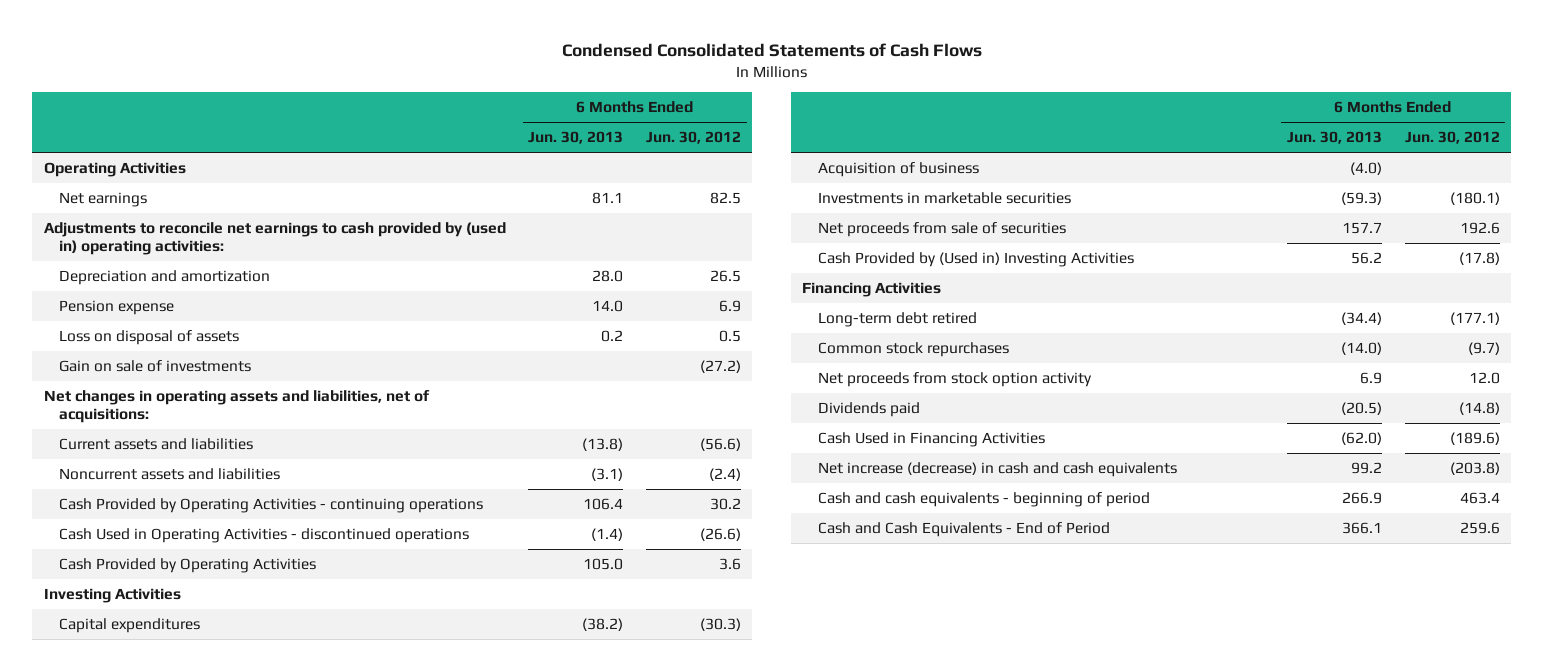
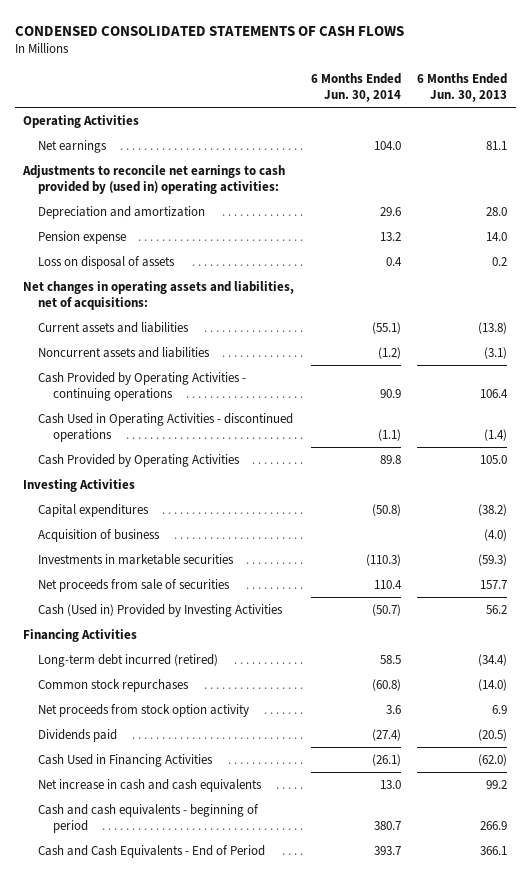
- Condensed Consolidated Statements of Cash Flows
+ CONDENSED CONSOLIDATED STATEMENTS OF CASH FLOWS
- | 6 Months Ended Jun. 30, 2013 | 6 Months Ended Jun. 30, 2012
+ | 6 Months Ended Jun. 30, 2014 | 6 Months Ended Jun. 30, 2013
- Gain on sale of investments | | (27.2)
- Cash Provided by (Used in) Investing Activities | 56.2 | (17.8)
+ Cash (Used in) Provided by Investing Activities | (50.7) | 56.2
- Long-term debt retired | (34.4) | (177.1)
+ Long-term debt incurred (retired) | 58.5 | (34.4)
- Net increase (decrease) in cash and cash equivalents | 99.2 | (203.8)
+ Net increase in cash and cash equivalents | 13.0 | 99.2

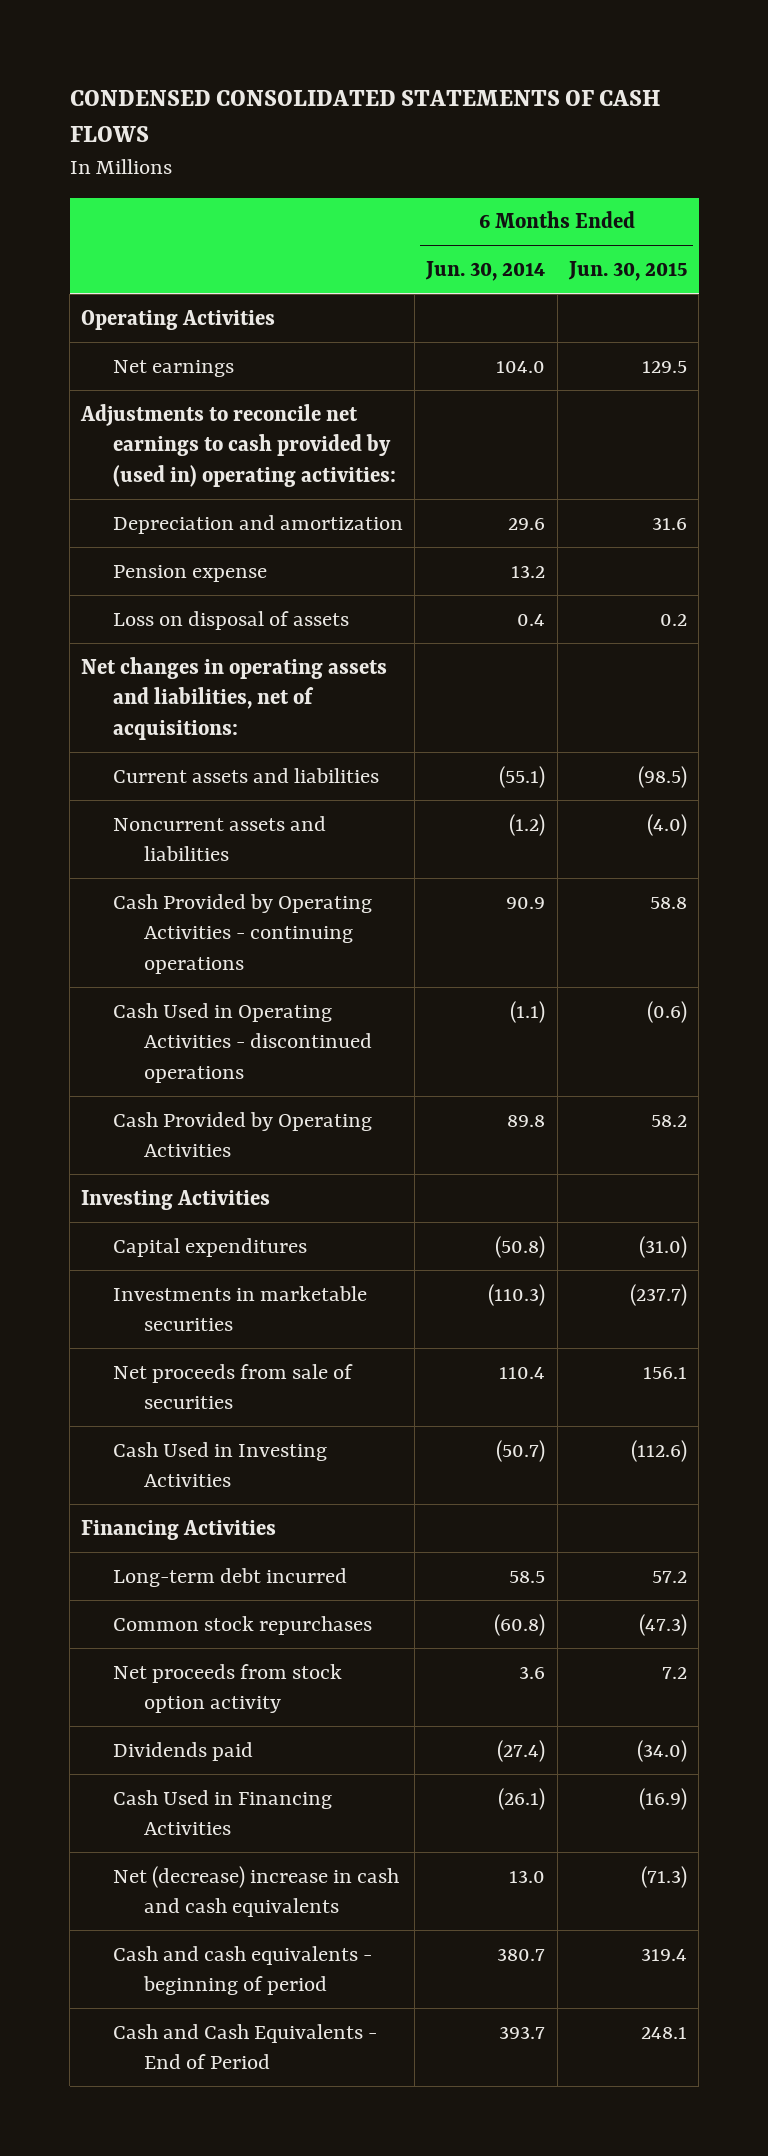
- | 6 Months Ended Jun. 30, 2014 | 6 Months Ended Jun. 30, 2013
+ | 6 Months Ended Jun. 30, 2014 | 6 Months Ended Jun. 30, 2015
- Acquisition of business | | (4.0)
- Cash (Used in) Provided by Investing Activities | (50.7) | 56.2
+ Cash Used in Investing Activities | (50.7) | (112.6)
- Long-term debt incurred (retired) | 58.5 | (34.4)
+ Long-term debt incurred | 58.5 | 57.2
- Net increase in cash and cash equivalents | 13.0 | 99.2
+ Net (decrease) increase in cash and cash equivalents | 13.0 | (71.3)

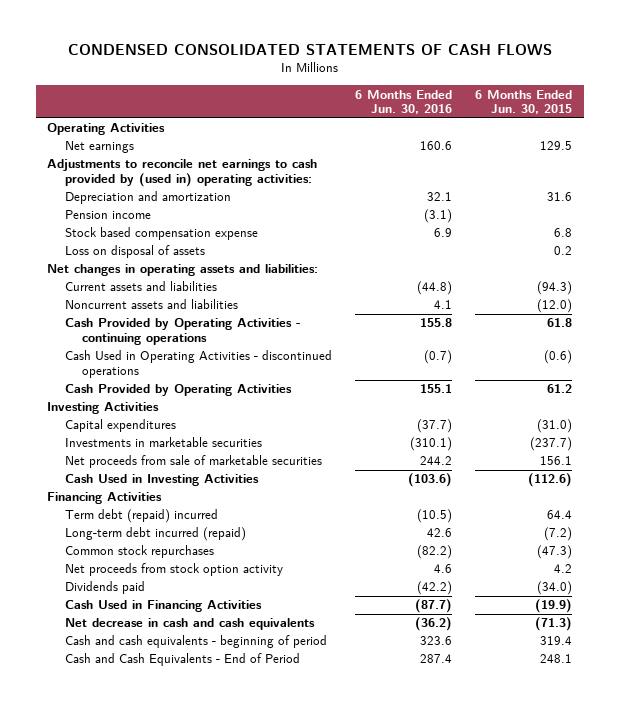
- | 6 Months Ended Jun. 30, 2014 | 6 Months Ended Jun. 30, 2015
+ | 6 Months Ended Jun. 30, 2016 | 6 Months Ended Jun. 30, 2015
- Pension expense | 13.2 |
+ Pension income | (3.1) |
+ Stock based compensation expense | 6.9 | 6.8
- Net changes in operating assets and liabilities, net of acquisitions:
- Current assets and liabilities | (55.1) | (98.5)
- Noncurrent assets and liabilities | (1.2) | (4.0)
- Cash Provided by Operating Activities - continuing operations | 90.9 | 58.8
+ Net changes in operating assets and liabilities:
+ Current assets and liabilities | (44.8) | (94.3)
+ Noncurrent assets and liabilities | 4.1 | (12.0)
+ Cash Provided by Operating Activities - continuing operations | 155.8 | 61.8
- Cash Provided by Operating Activities | 89.8 | 58.2
+ Cash Provided by Operating Activities | 155.1 | 61.2
- Net proceeds from sale of securities | 110.4 | 156.1
+ Net proceeds from sale of marketable securities | 244.2 | 156.1
- Long-term debt incurred | 58.5 | 57.2
+ Term debt (repaid) incurred | (10.5) | 64.4
+ Long-term debt incurred (repaid) | 42.6 | (7.2)
- Net proceeds from stock option activity | 3.6 | 7.2
+ Net proceeds from stock option activity | 4.6 | 4.2
- Cash Used in Financing Activities | (26.1) | (16.9)
- Net (decrease) increase in cash and cash equivalents | 13.0 | (71.3)
+ Cash Used in Financing Activities | (87.7) | (19.9)
+ Net decrease in cash and cash equivalents | (36.2) | (71.3)

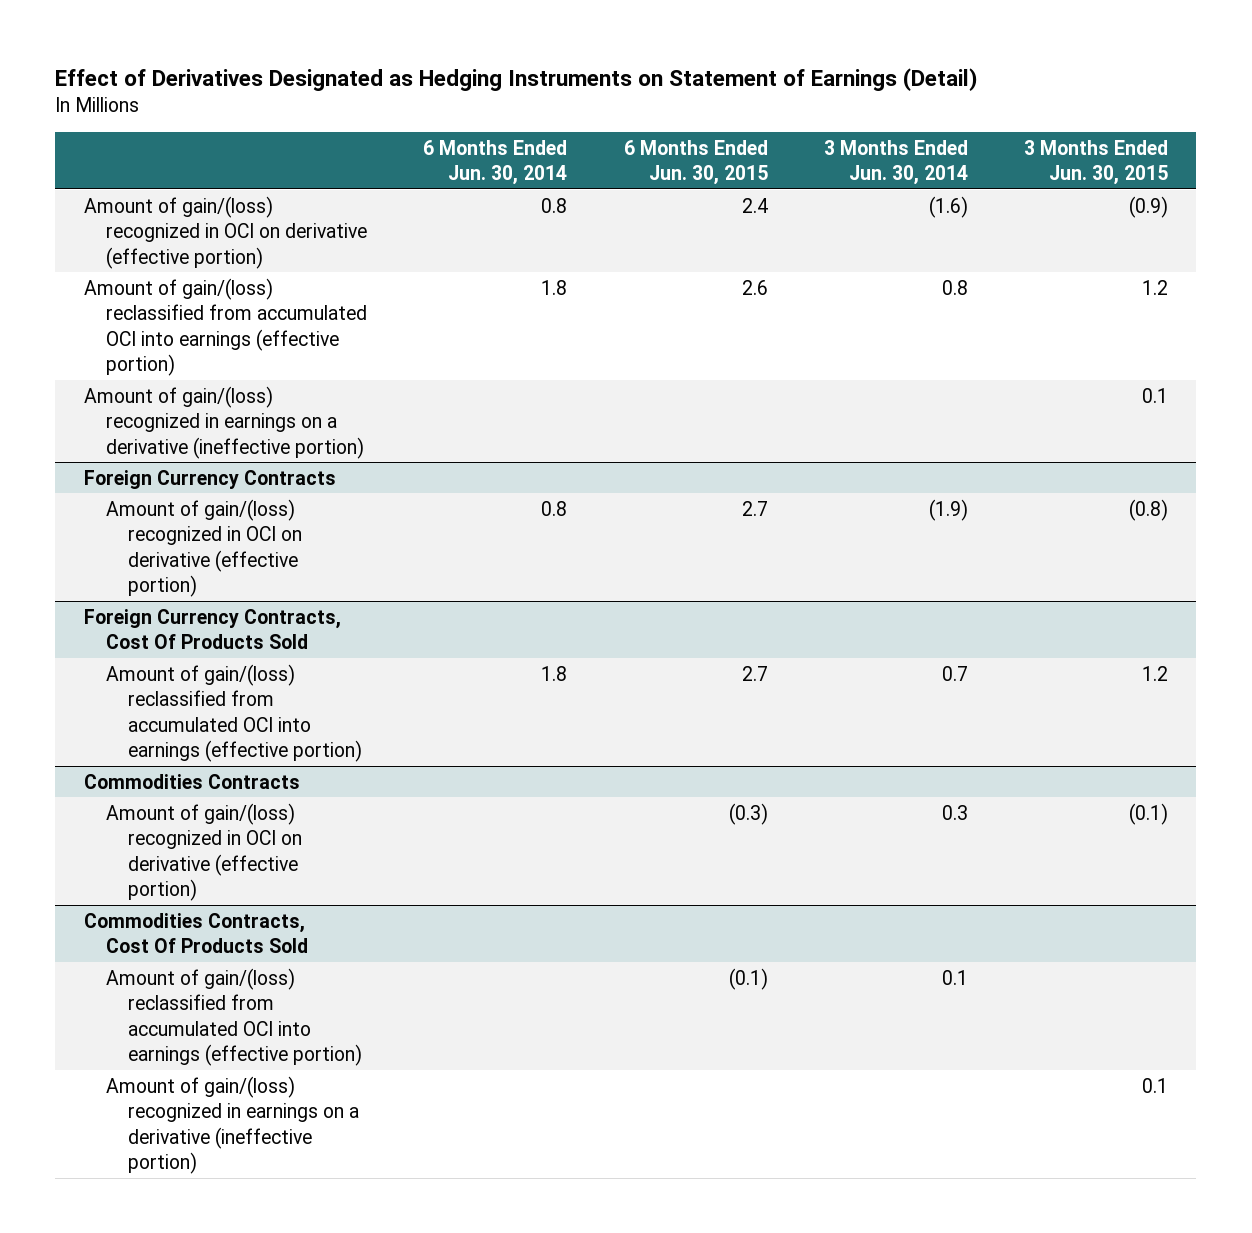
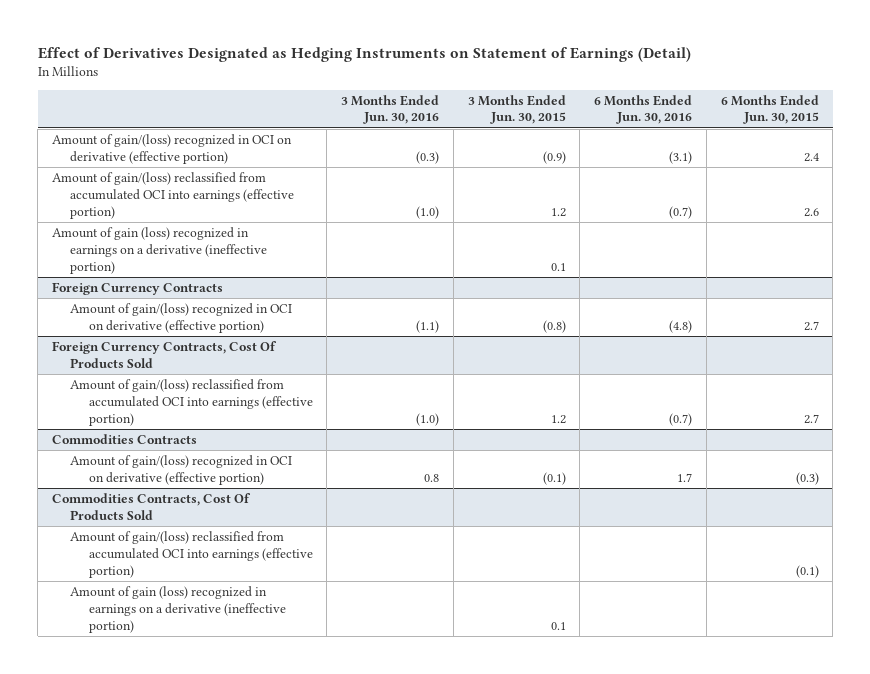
- | 6 Months Ended Jun. 30, 2014 | 6 Months Ended Jun. 30, 2015 | 3 Months Ended Jun. 30, 2014 | 3 Months Ended Jun. 30, 2015
+ | 3 Months Ended Jun. 30, 2016 | 3 Months Ended Jun. 30, 2015 | 6 Months Ended Jun. 30, 2016 | 6 Months Ended Jun. 30, 2015
- Amount of gain/(loss) recognized in earnings on a derivative (ineffective portion) | | | | 0.1
+ Amount of gain (loss) recognized in earnings on a derivative (ineffective portion) | | 0.1 | |
@ Commodities Contracts, Cost Of Products Sold
- Amount of gain/(loss) recognized in earnings on a derivative (ineffective portion) | | | | 0.1
+ Amount of gain (loss) recognized in earnings on a derivative (ineffective portion) | | 0.1 | |

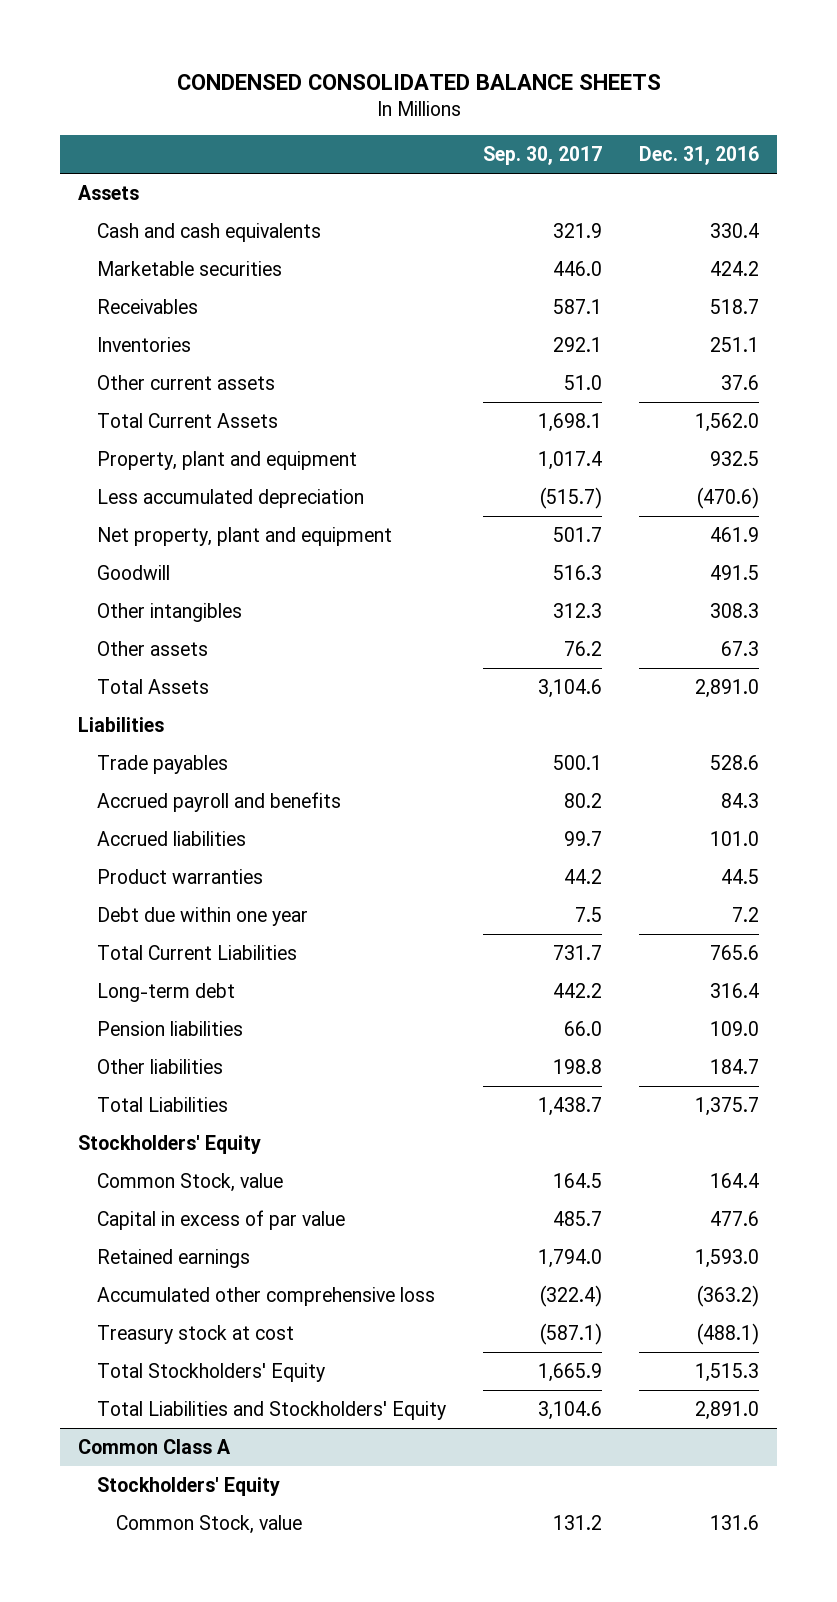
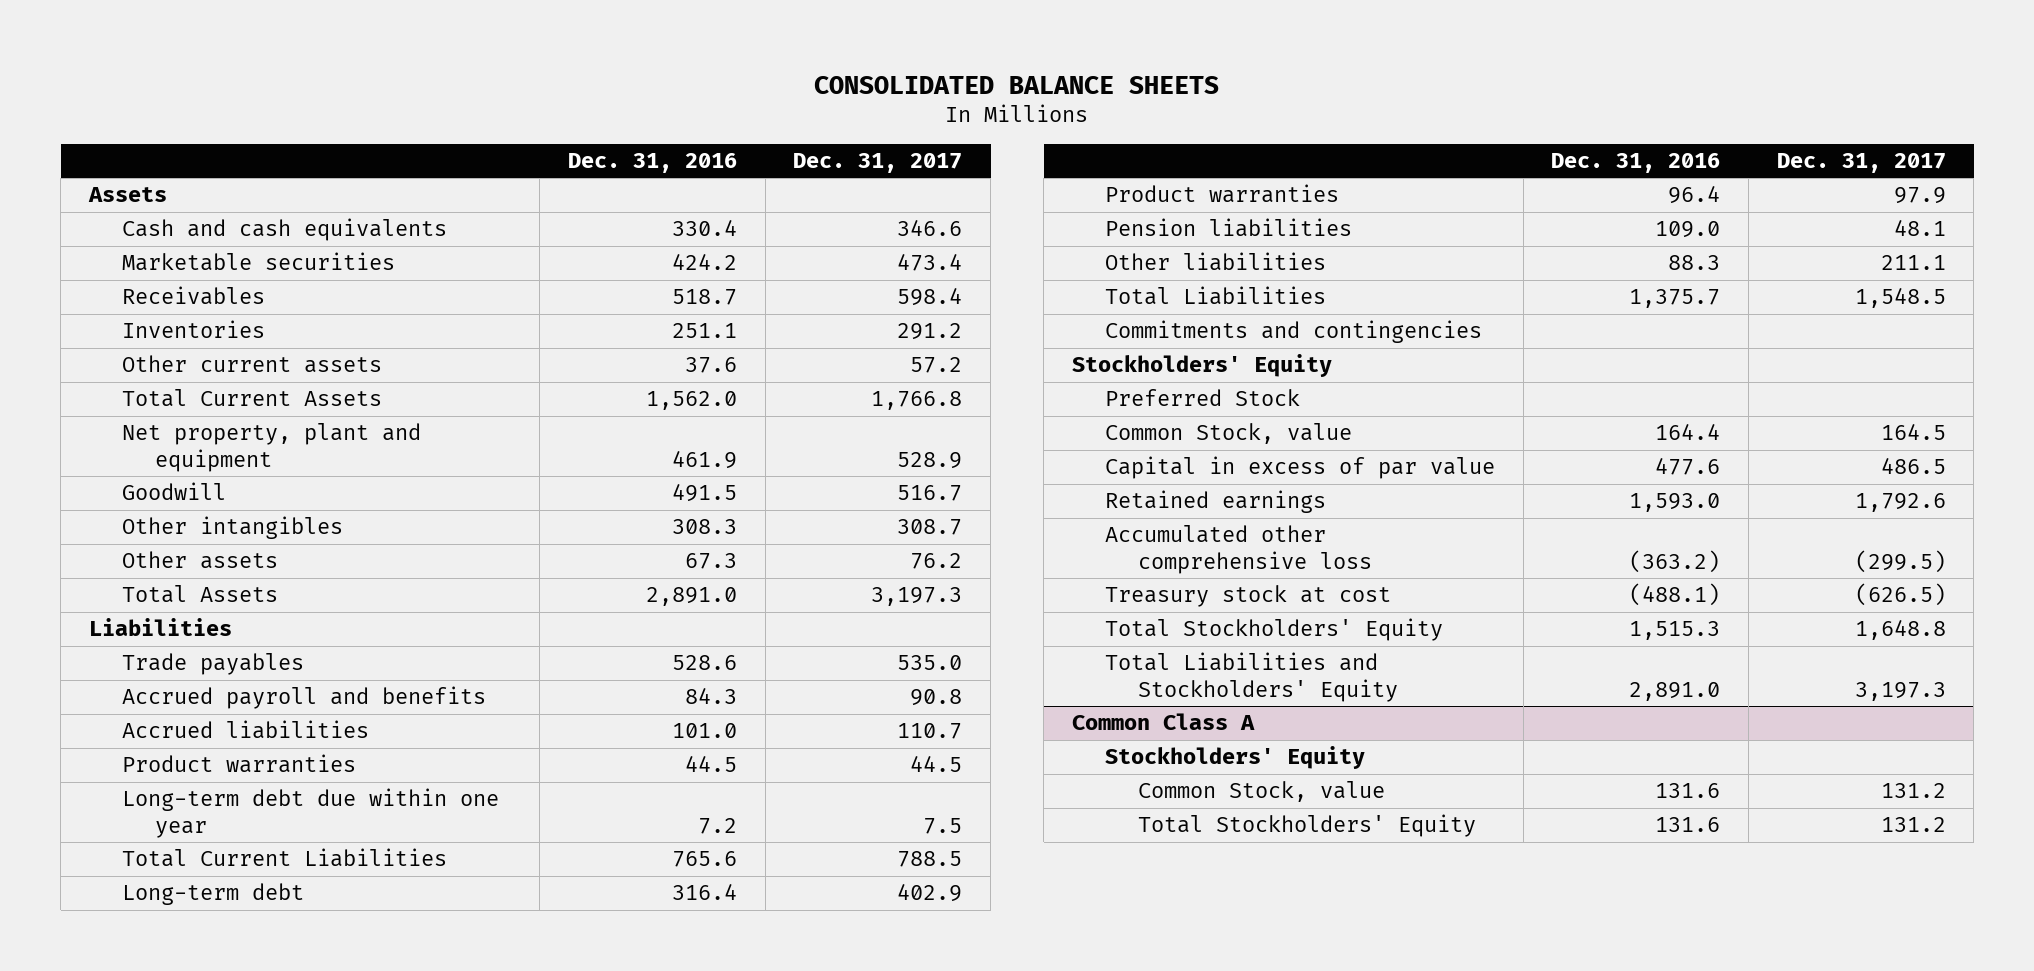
- CONDENSED CONSOLIDATED BALANCE SHEETS
+ CONSOLIDATED BALANCE SHEETS
- | Sep. 30, 2017 | Dec. 31, 2016
+ | Dec. 31, 2016 | Dec. 31, 2017
- Property, plant and equipment | 1,017.4 | 932.5
- Less accumulated depreciation | (515.7) | (470.6)
- Debt due within one year | 7.5 | 7.2
+ Long-term debt due within one year | 7.2 | 7.5
+ Product warranties | 96.4 | 97.9
- Other liabilities | 198.8 | 184.7
+ Other liabilities | 88.3 | 211.1
+ Commitments and contingencies
+ Preferred Stock
@ Common Class A
+ Total Stockholders' Equity | 131.6 | 131.2

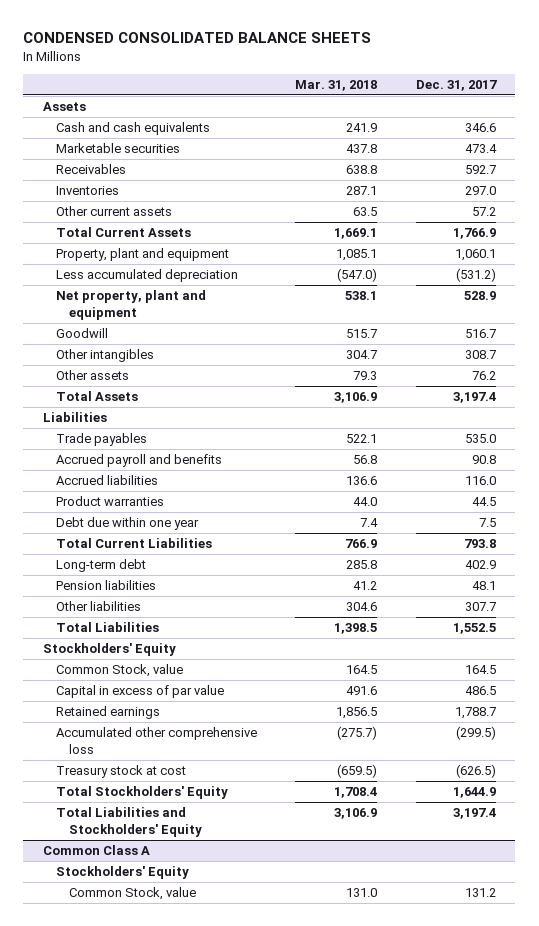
- CONSOLIDATED BALANCE SHEETS
+ CONDENSED CONSOLIDATED BALANCE SHEETS
- | Dec. 31, 2016 | Dec. 31, 2017
+ | Mar. 31, 2018 | Dec. 31, 2017
- Receivables | 518.7 | 598.4
- Inventories | 251.1 | 291.2
+ Receivables | 638.8 | 592.7
+ Inventories | 287.1 | 297.0
- Total Current Assets | 1,562.0 | 1,766.8
+ Total Current Assets | 1,669.1 | 1,766.9
+ Property, plant and equipment | 1,085.1 | 1,060.1
+ Less accumulated depreciation | (547.0) | (531.2)
- Total Assets | 2,891.0 | 3,197.3
+ Total Assets | 3,106.9 | 3,197.4
- Accrued liabilities | 101.0 | 110.7
+ Accrued liabilities | 136.6 | 116.0
- Long-term debt due within one year | 7.2 | 7.5
- Total Current Liabilities | 765.6 | 788.5
+ Debt due within one year | 7.4 | 7.5
+ Total Current Liabilities | 766.9 | 793.8
- Product warranties | 96.4 | 97.9
- Other liabilities | 88.3 | 211.1
- Total Liabilities | 1,375.7 | 1,548.5
- Commitments and contingencies
+ Other liabilities | 304.6 | 307.7
+ Total Liabilities | 1,398.5 | 1,552.5
- Preferred Stock
- Retained earnings | 1,593.0 | 1,792.6
+ Retained earnings | 1,856.5 | 1,788.7
- Total Stockholders' Equity | 1,515.3 | 1,648.8
- Total Liabilities and Stockholders' Equity | 2,891.0 | 3,197.3
+ Total Stockholders' Equity | 1,708.4 | 1,644.9
+ Total Liabilities and Stockholders' Equity | 3,106.9 | 3,197.4
@ Common Class A
- Total Stockholders' Equity | 131.6 | 131.2

